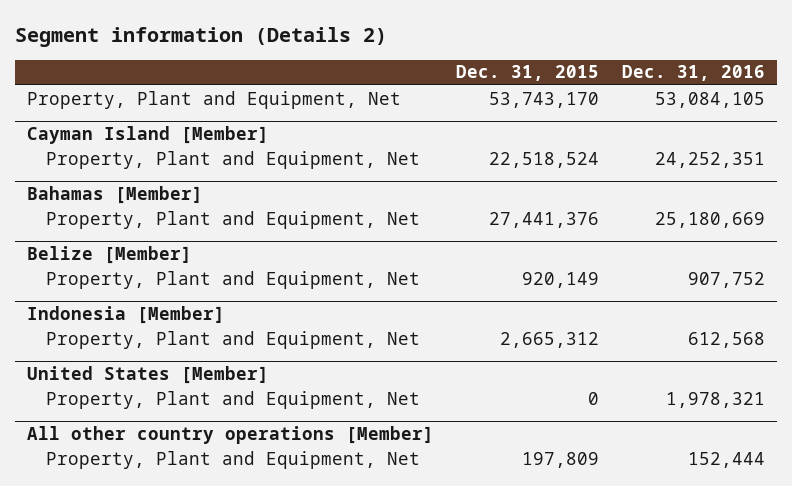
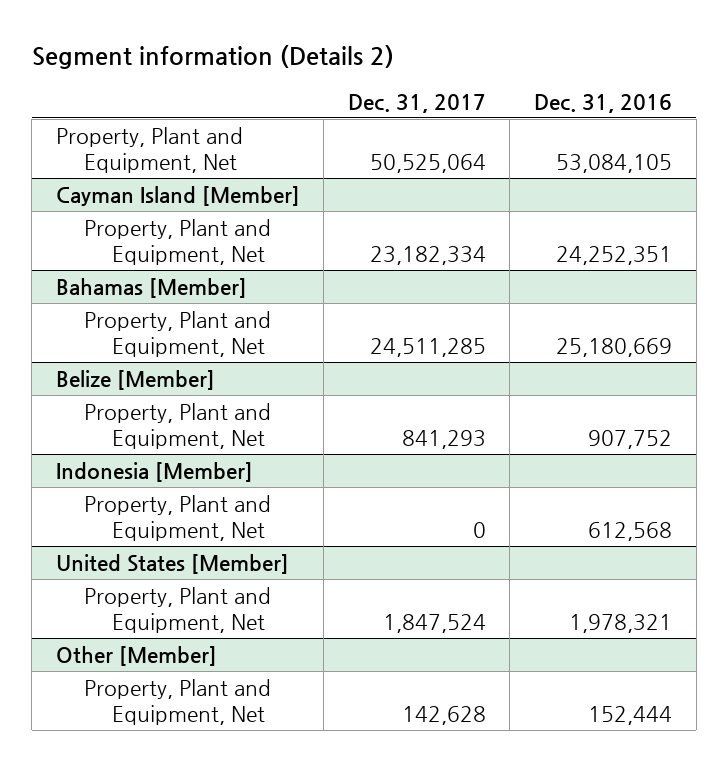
- | Dec. 31, 2015 | Dec. 31, 2016
+ | Dec. 31, 2017 | Dec. 31, 2016
- All other country operations [Member]
+ Other [Member]

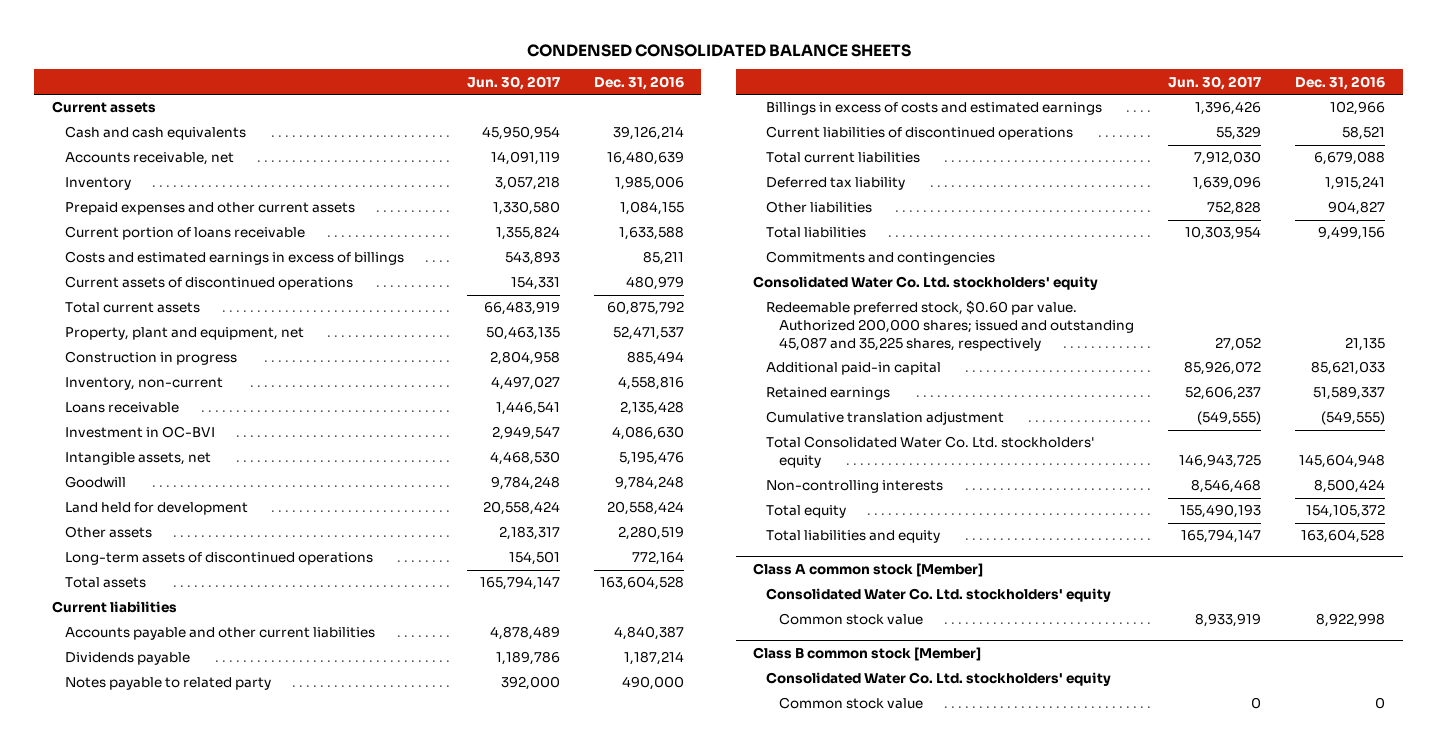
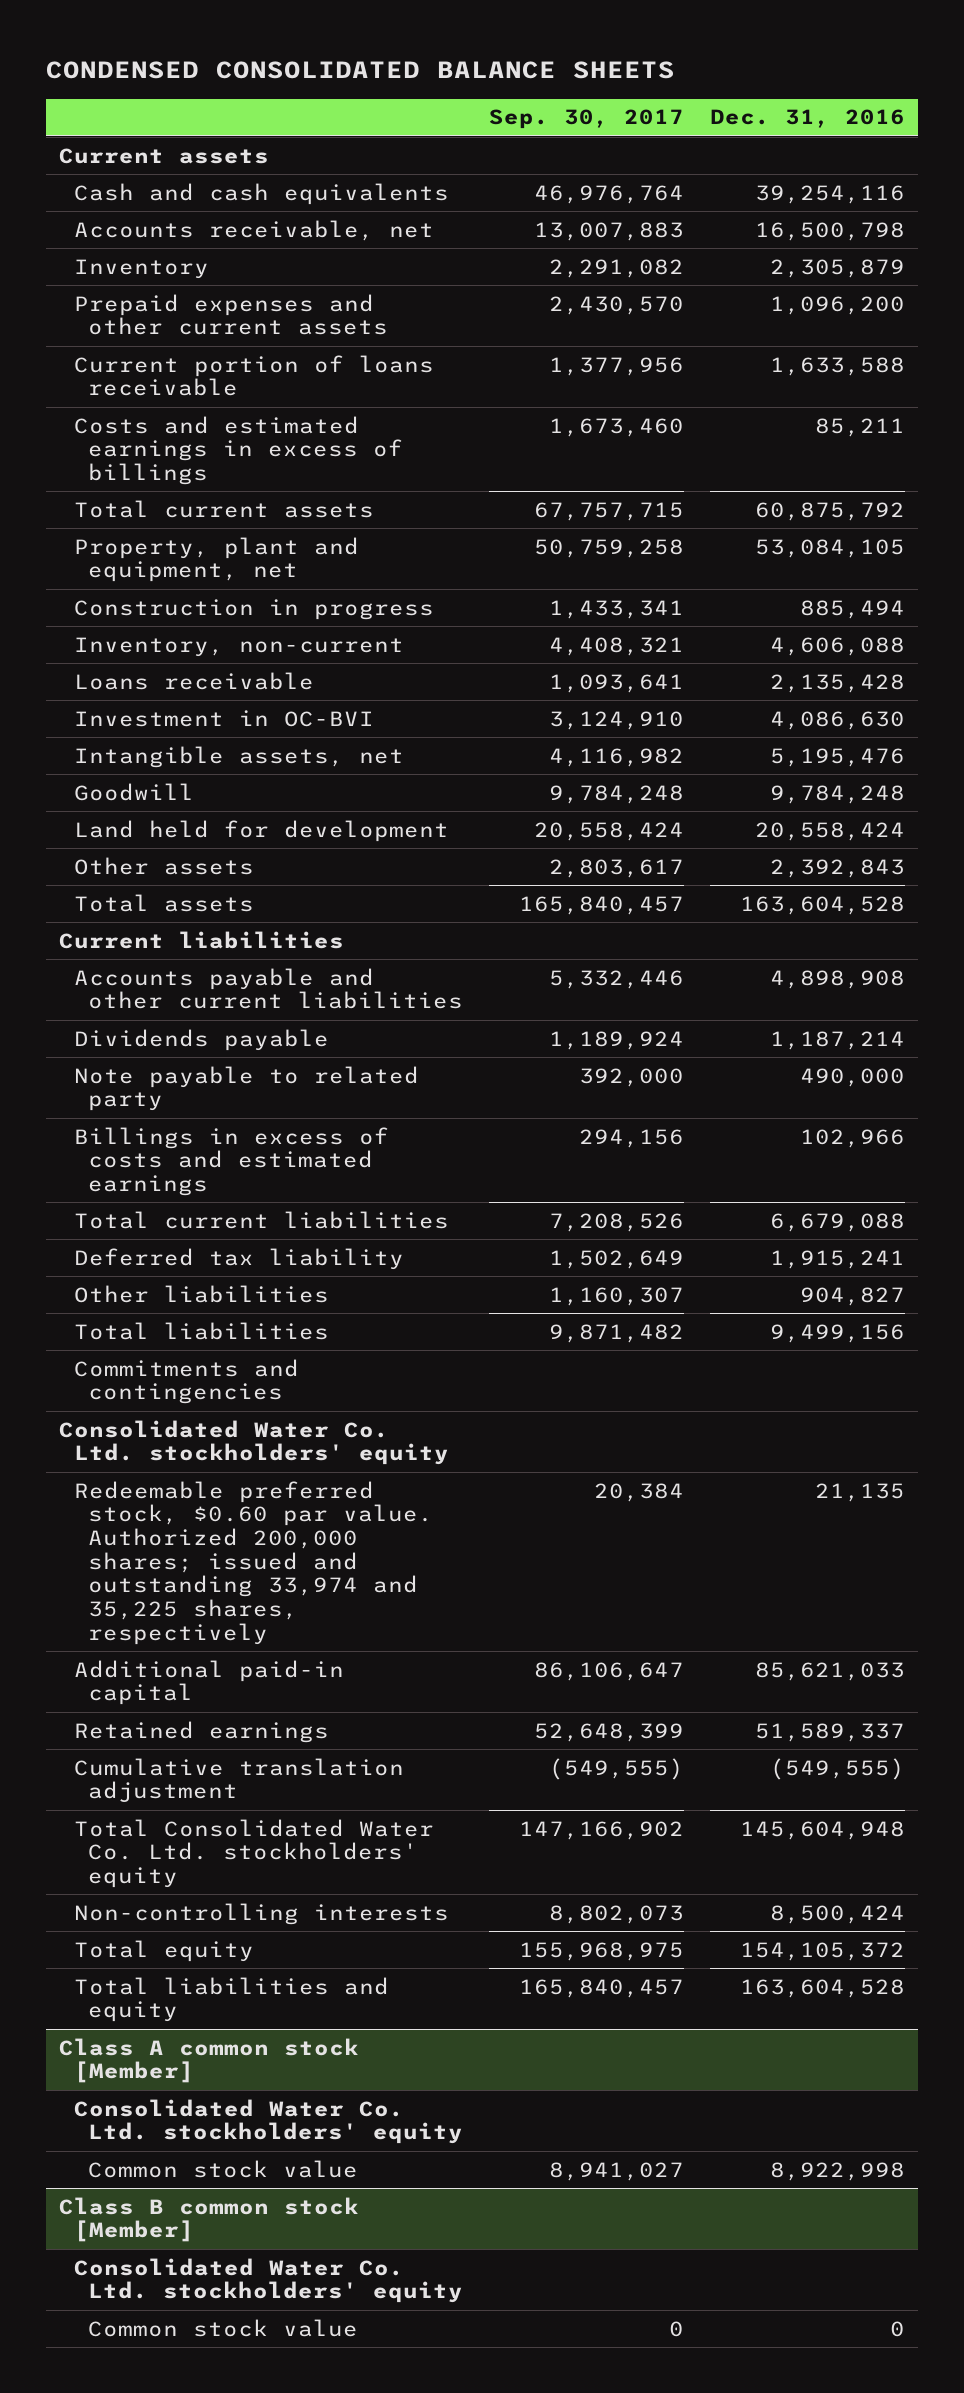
- | Jun. 30, 2017 | Dec. 31, 2016
+ | Sep. 30, 2017 | Dec. 31, 2016
- Cash and cash equivalents | 45,950,954 | 39,126,214
- Accounts receivable, net | 14,091,119 | 16,480,639
- Inventory | 3,057,218 | 1,985,006
- Prepaid expenses and other current assets | 1,330,580 | 1,084,155
+ Cash and cash equivalents | 46,976,764 | 39,254,116
+ Accounts receivable, net | 13,007,883 | 16,500,798
+ Inventory | 2,291,082 | 2,305,879
+ Prepaid expenses and other current assets | 2,430,570 | 1,096,200
- Current assets of discontinued operations | 154,331 | 480,979
- Property, plant and equipment, net | 50,463,135 | 52,471,537
+ Property, plant and equipment, net | 50,759,258 | 53,084,105
- Inventory, non-current | 4,497,027 | 4,558,816
+ Inventory, non-current | 4,408,321 | 4,606,088
- Other assets | 2,183,317 | 2,280,519
- Long-term assets of discontinued operations | 154,501 | 772,164
+ Other assets | 2,803,617 | 2,392,843
- Accounts payable and other current liabilities | 4,878,489 | 4,840,387
+ Accounts payable and other current liabilities | 5,332,446 | 4,898,908
- Notes payable to related party | 392,000 | 490,000
+ Note payable to related party | 392,000 | 490,000
- Current liabilities of discontinued operations | 55,329 | 58,521
- Redeemable preferred stock, $0.60 par value. Authorized 200,000 shares; issued and outstanding 45,087 and 35,225 shares, respectively | 27,052 | 21,135
+ Redeemable preferred stock, $0.60 par value. Authorized 200,000 shares; issued and outstanding 33,974 and 35,225 shares, respectively | 20,384 | 21,135

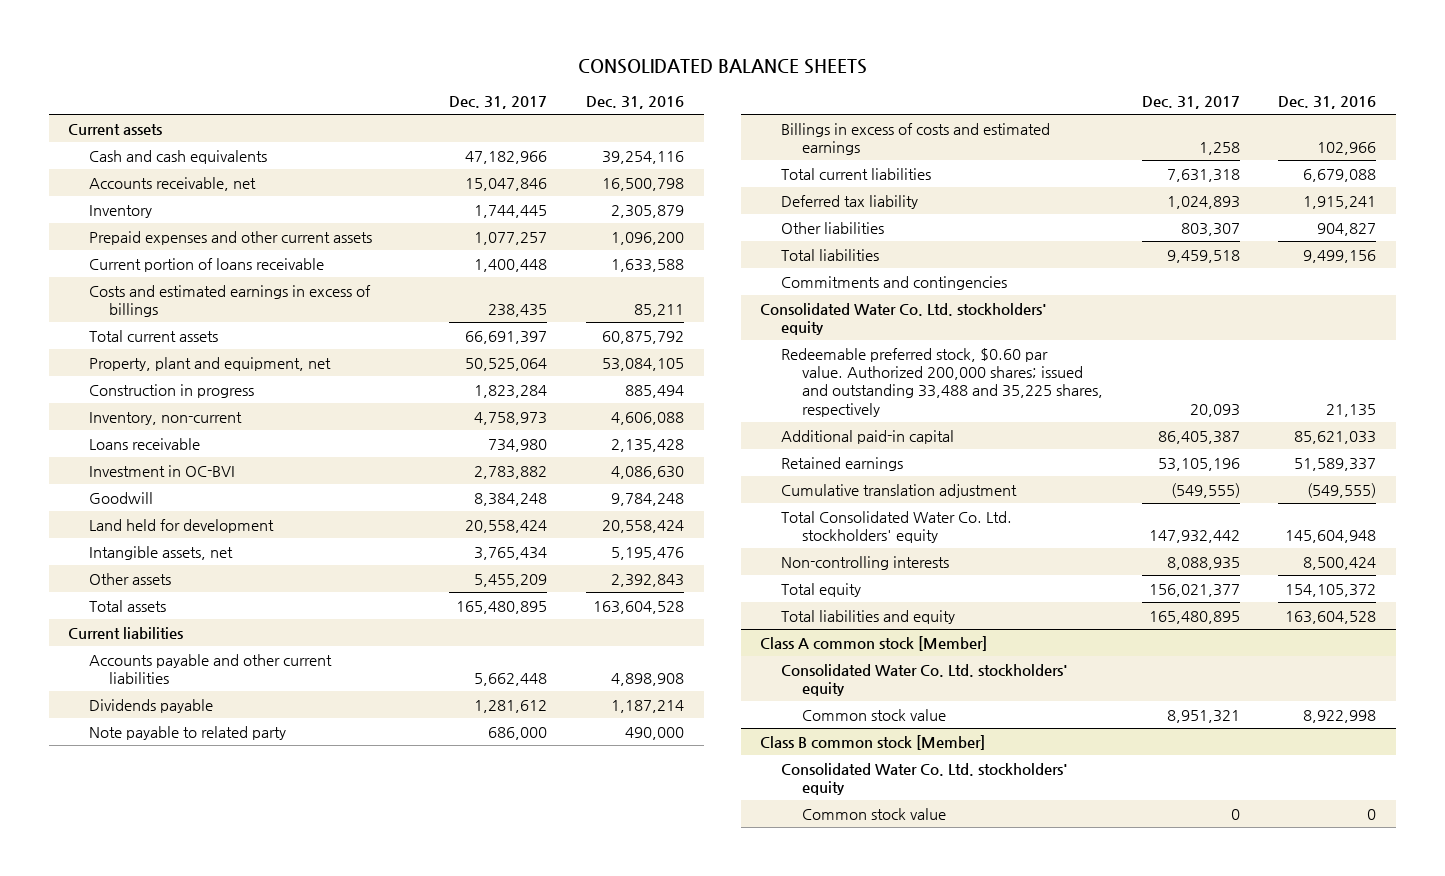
- CONDENSED CONSOLIDATED BALANCE SHEETS
+ CONSOLIDATED BALANCE SHEETS
- | Sep. 30, 2017 | Dec. 31, 2016
+ | Dec. 31, 2017 | Dec. 31, 2016
moved down: Intangible assets, net | 3,765,434 | 5,195,476
- Redeemable preferred stock, $0.60 par value. Authorized 200,000 shares; issued and outstanding 33,974 and 35,225 shares, respectively | 20,384 | 21,135
+ Redeemable preferred stock, $0.60 par value. Authorized 200,000 shares; issued and outstanding 33,488 and 35,225 shares, respectively | 20,093 | 21,135

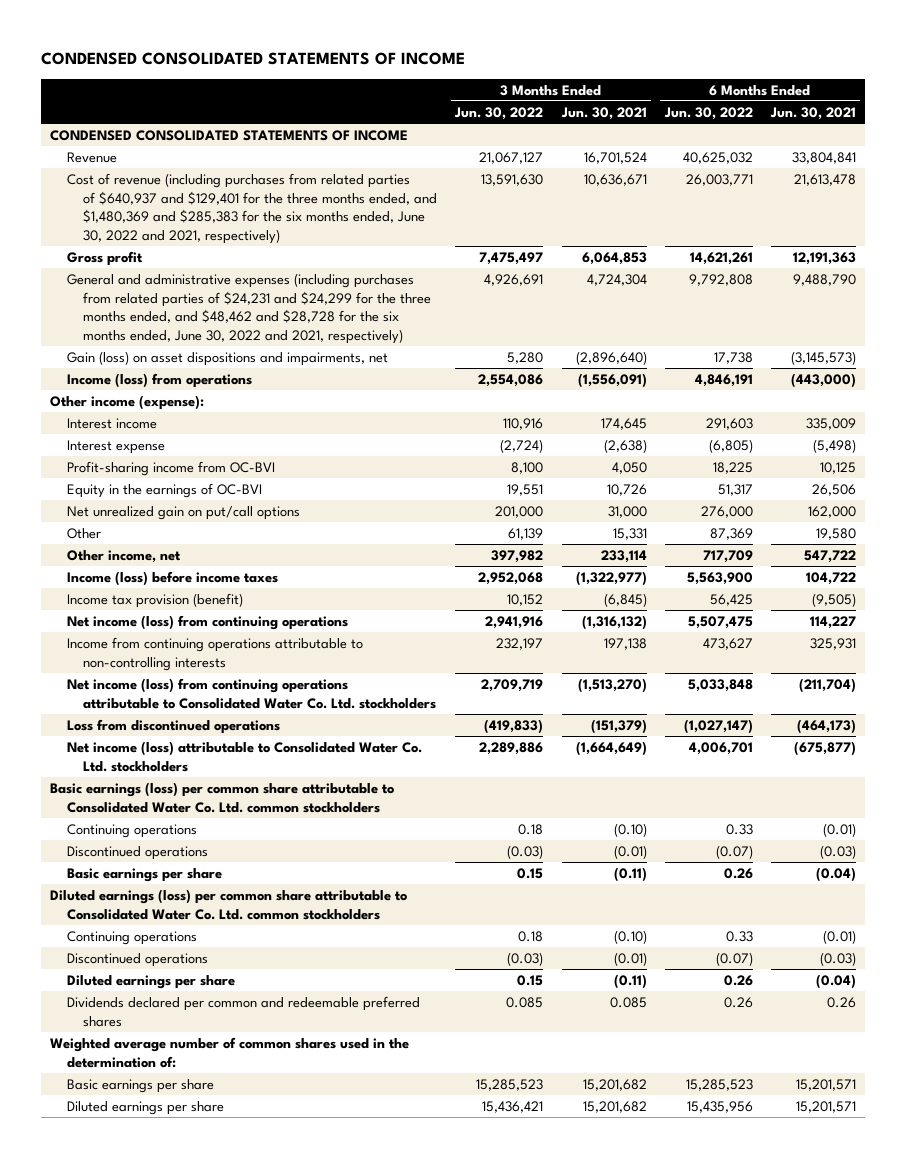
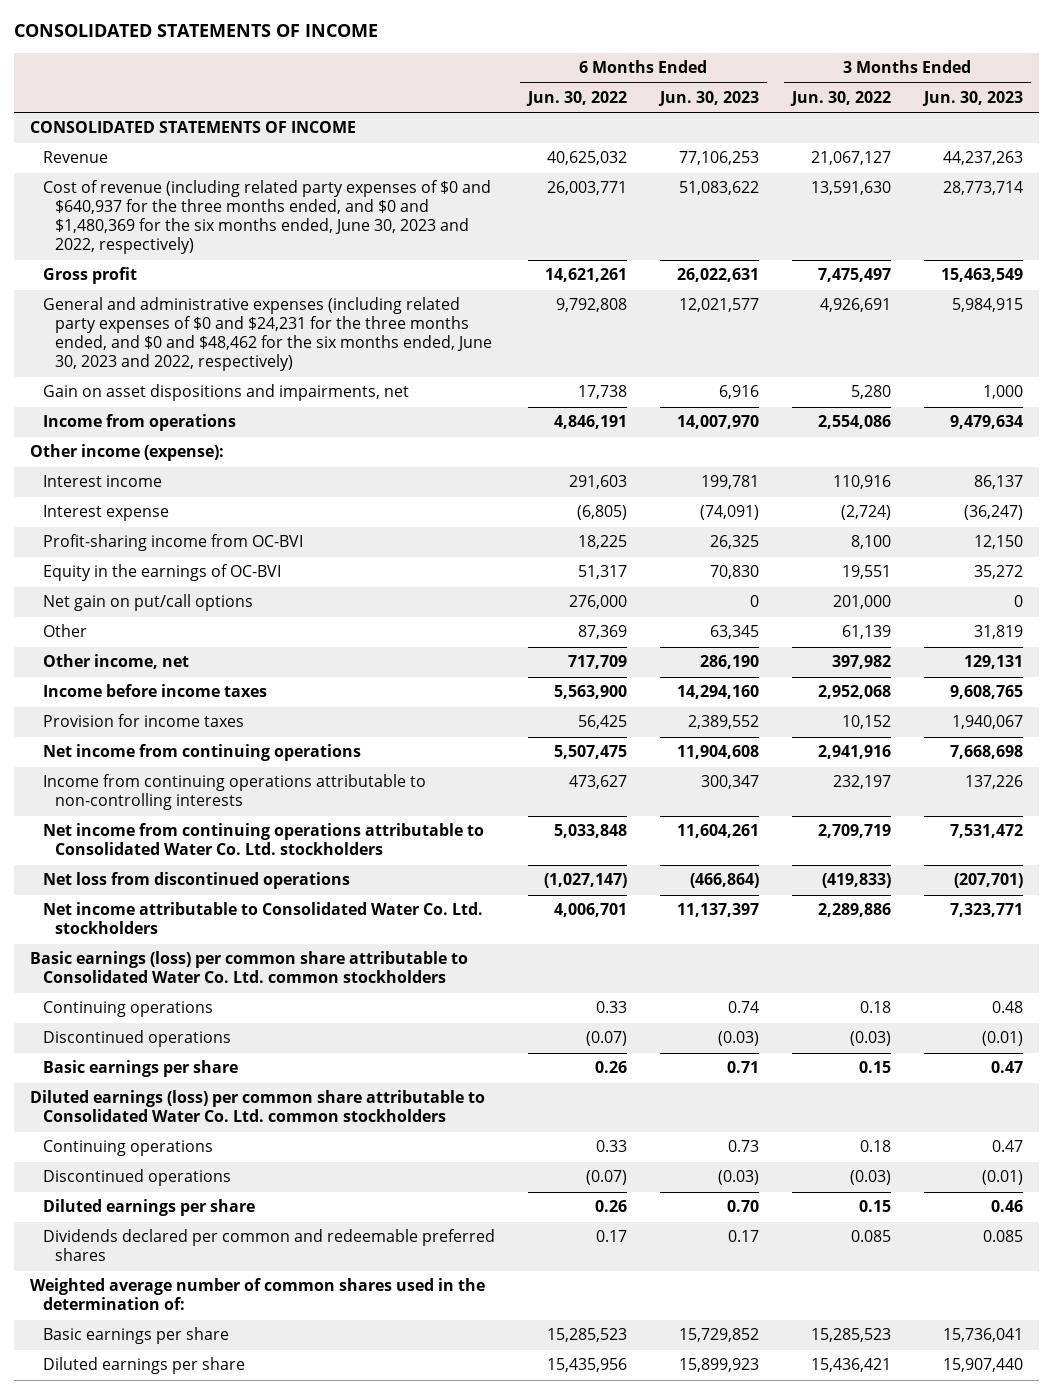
- CONDENSED CONSOLIDATED STATEMENTS OF INCOME
+ CONSOLIDATED STATEMENTS OF INCOME
- | 3 Months Ended Jun. 30, 2022 | 3 Months Ended Jun. 30, 2021 | 6 Months Ended Jun. 30, 2022 | 6 Months Ended Jun. 30, 2021
+ | 6 Months Ended Jun. 30, 2022 | 6 Months Ended Jun. 30, 2023 | 3 Months Ended Jun. 30, 2022 | 3 Months Ended Jun. 30, 2023
- CONDENSED CONSOLIDATED STATEMENTS OF INCOME
+ CONSOLIDATED STATEMENTS OF INCOME
- Cost of revenue (including purchases from related parties of $640,937 and $129,401 for the three months ended, and $1,480,369 and $285,383 for the six months ended, June 30, 2022 and 2021, respectively) | 13,591,630 | 10,636,671 | 26,003,771 | 21,613,478
+ Cost of revenue (including related party expenses of $0 and $640,937 for the three months ended, and $0 and $1,480,369 for the six months ended, June 30, 2023 and 2022, respectively) | 26,003,771 | 51,083,622 | 13,591,630 | 28,773,714
- General and administrative expenses (including purchases from related parties of $24,231 and $24,299 for the three months ended, and $48,462 and $28,728 for the six months ended, June 30, 2022 and 2021, respectively) | 4,926,691 | 4,724,304 | 9,792,808 | 9,488,790
- Gain (loss) on asset dispositions and impairments, net | 5,280 | (2,896,640) | 17,738 | (3,145,573)
- Income (loss) from operations | 2,554,086 | (1,556,091) | 4,846,191 | (443,000)
+ General and administrative expenses (including related party expenses of $0 and $24,231 for the three months ended, and $0 and $48,462 for the six months ended, June 30, 2023 and 2022, respectively) | 9,792,808 | 12,021,577 | 4,926,691 | 5,984,915
+ Gain on asset dispositions and impairments, net | 17,738 | 6,916 | 5,280 | 1,000
+ Income from operations | 4,846,191 | 14,007,970 | 2,554,086 | 9,479,634
- Net unrealized gain on put/call options | 201,000 | 31,000 | 276,000 | 162,000
+ Net gain on put/call options | 276,000 | 0 | 201,000 | 0
- Income (loss) before income taxes | 2,952,068 | (1,322,977) | 5,563,900 | 104,722
- Income tax provision (benefit) | 10,152 | (6,845) | 56,425 | (9,505)
- Net income (loss) from continuing operations | 2,941,916 | (1,316,132) | 5,507,475 | 114,227
+ Income before income taxes | 5,563,900 | 14,294,160 | 2,952,068 | 9,608,765
+ Provision for income taxes | 56,425 | 2,389,552 | 10,152 | 1,940,067
+ Net income from continuing operations | 5,507,475 | 11,904,608 | 2,941,916 | 7,668,698
- Net income (loss) from continuing operations attributable to Consolidated Water Co. Ltd. stockholders | 2,709,719 | (1,513,270) | 5,033,848 | (211,704)
- Loss from discontinued operations | (419,833) | (151,379) | (1,027,147) | (464,173)
- Net income (loss) attributable to Consolidated Water Co. Ltd. stockholders | 2,289,886 | (1,664,649) | 4,006,701 | (675,877)
+ Net income from continuing operations attributable to Consolidated Water Co. Ltd. stockholders | 5,033,848 | 11,604,261 | 2,709,719 | 7,531,472
+ Net loss from discontinued operations | (1,027,147) | (466,864) | (419,833) | (207,701)
+ Net income attributable to Consolidated Water Co. Ltd. stockholders | 4,006,701 | 11,137,397 | 2,289,886 | 7,323,771
- Dividends declared per common and redeemable preferred shares | 0.085 | 0.085 | 0.26 | 0.26
+ Dividends declared per common and redeemable preferred shares | 0.17 | 0.17 | 0.085 | 0.085

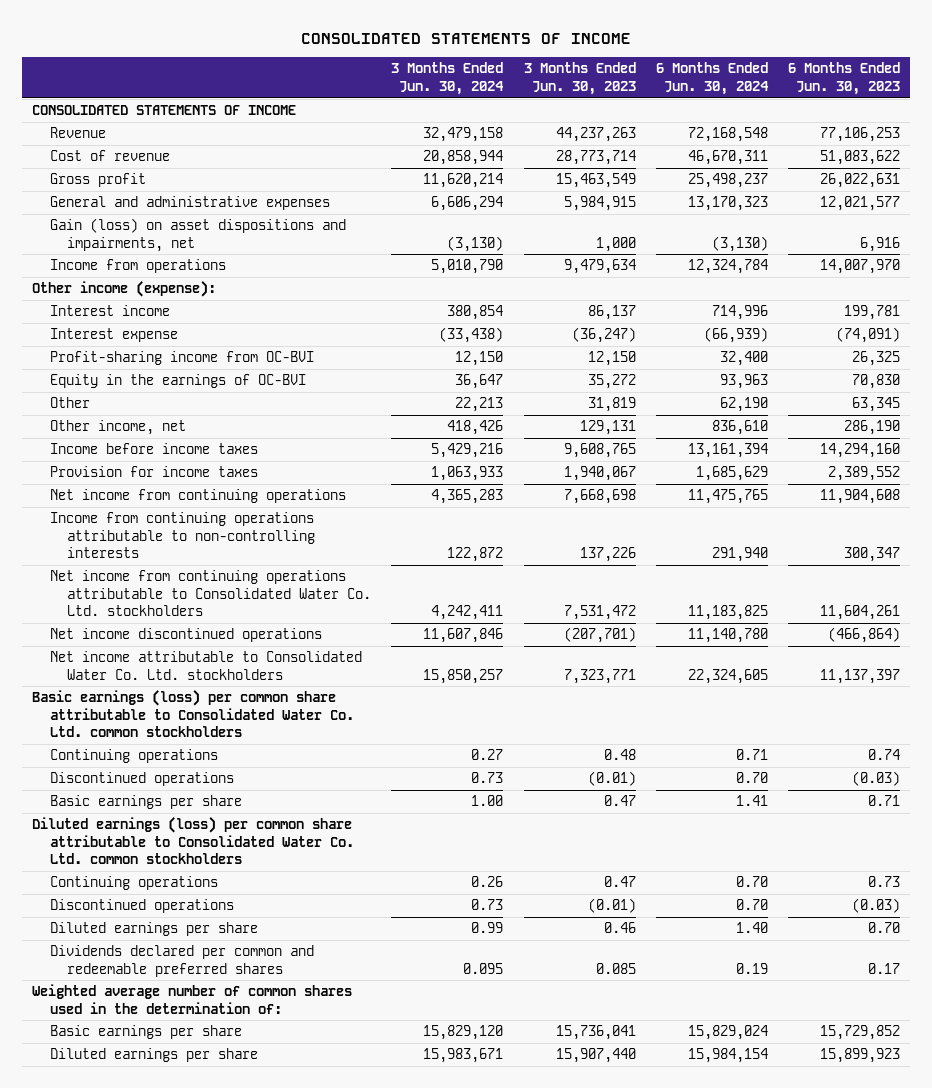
- | 6 Months Ended Jun. 30, 2022 | 6 Months Ended Jun. 30, 2023 | 3 Months Ended Jun. 30, 2022 | 3 Months Ended Jun. 30, 2023
+ | 3 Months Ended Jun. 30, 2024 | 3 Months Ended Jun. 30, 2023 | 6 Months Ended Jun. 30, 2024 | 6 Months Ended Jun. 30, 2023
- Cost of revenue (including related party expenses of $0 and $640,937 for the three months ended, and $0 and $1,480,369 for the six months ended, June 30, 2023 and 2022, respectively) | 26,003,771 | 51,083,622 | 13,591,630 | 28,773,714
+ Cost of revenue | 20,858,944 | 28,773,714 | 46,670,311 | 51,083,622
- General and administrative expenses (including related party expenses of $0 and $24,231 for the three months ended, and $0 and $48,462 for the six months ended, June 30, 2023 and 2022, respectively) | 9,792,808 | 12,021,577 | 4,926,691 | 5,984,915
- Gain on asset dispositions and impairments, net | 17,738 | 6,916 | 5,280 | 1,000
+ General and administrative expenses | 6,606,294 | 5,984,915 | 13,170,323 | 12,021,577
+ Gain (loss) on asset dispositions and impairments, net | (3,130) | 1,000 | (3,130) | 6,916
- Net gain on put/call options | 276,000 | 0 | 201,000 | 0
- Net loss from discontinued operations | (1,027,147) | (466,864) | (419,833) | (207,701)
+ Net income discontinued operations | 11,607,846 | (207,701) | 11,140,780 | (466,864)

